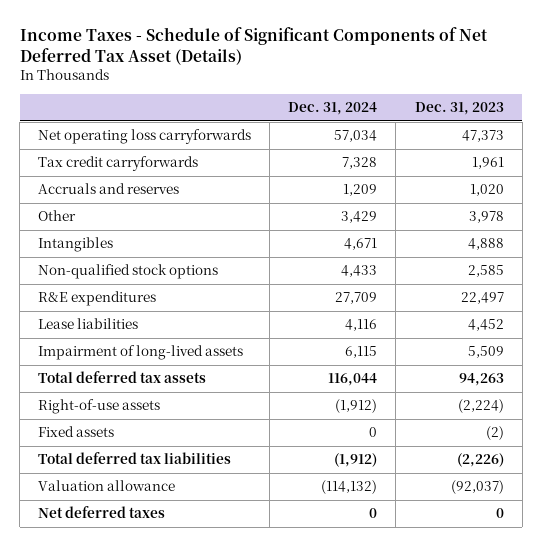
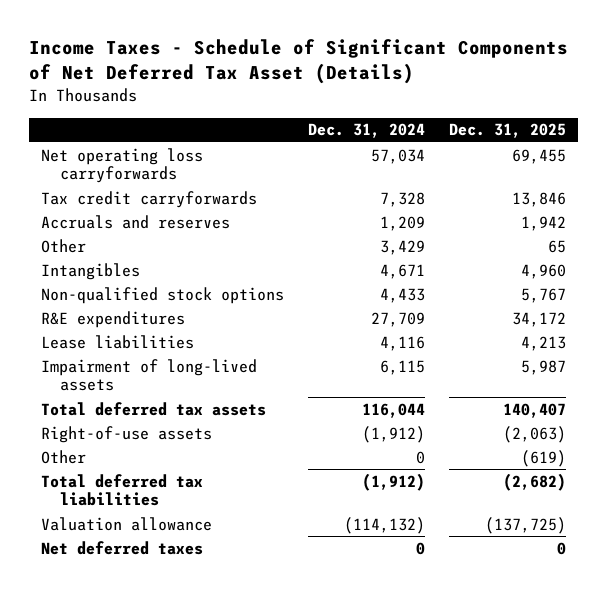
- | Dec. 31, 2024 | Dec. 31, 2023
+ | Dec. 31, 2024 | Dec. 31, 2025
- Fixed assets | 0 | (2)
+ Other | 0 | (619)

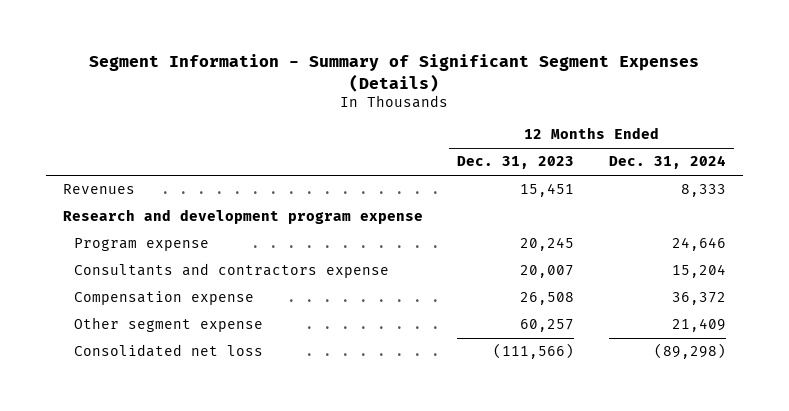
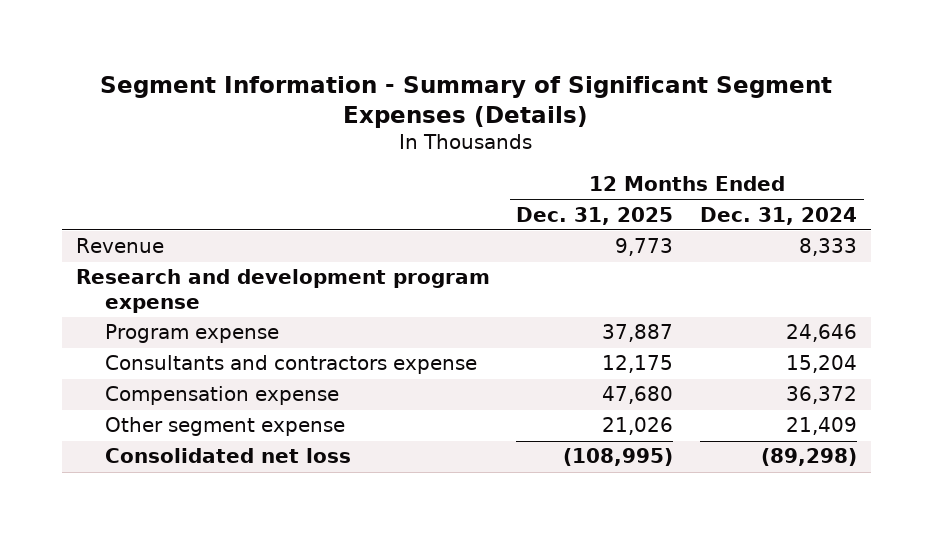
- | 12 Months Ended Dec. 31, 2023 | 12 Months Ended Dec. 31, 2024
+ | 12 Months Ended Dec. 31, 2025 | 12 Months Ended Dec. 31, 2024
- Revenues | 15,451 | 8,333
+ Revenue | 9,773 | 8,333

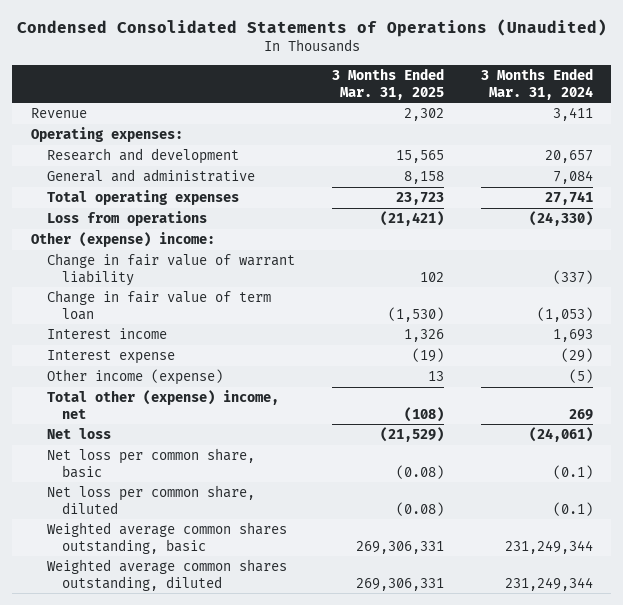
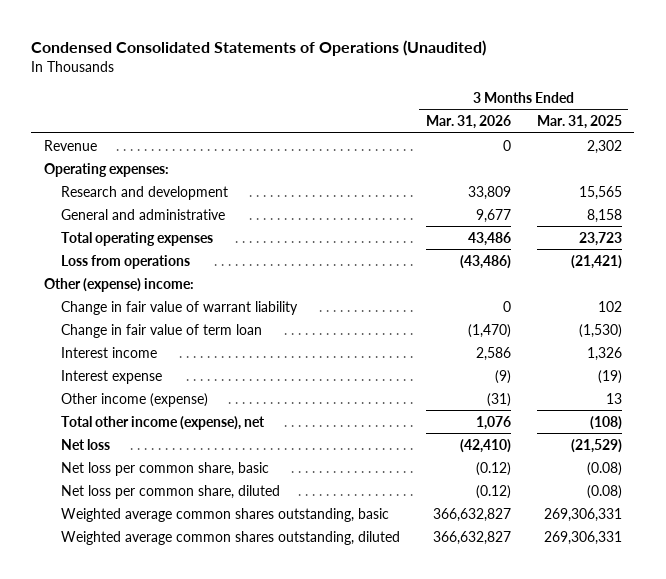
- | 3 Months Ended Mar. 31, 2025 | 3 Months Ended Mar. 31, 2024
+ | 3 Months Ended Mar. 31, 2026 | 3 Months Ended Mar. 31, 2025
- Total other (expense) income, net | (108) | 269
+ Total other income (expense), net | 1,076 | (108)

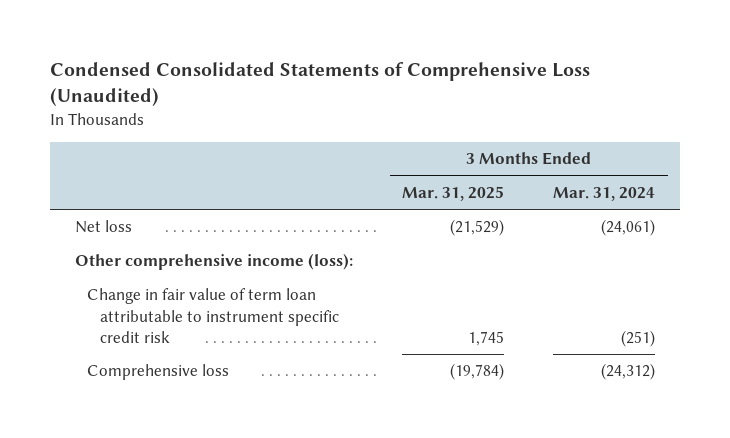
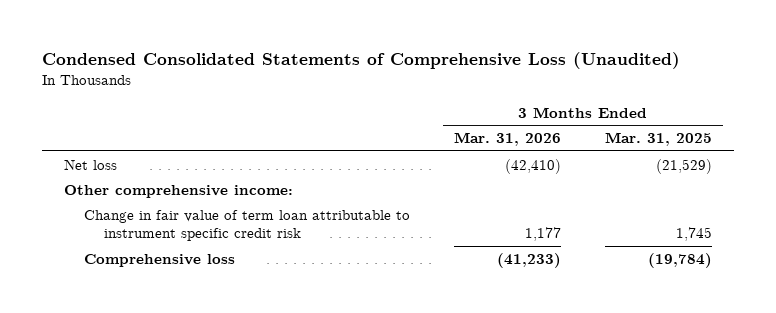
- | 3 Months Ended Mar. 31, 2025 | 3 Months Ended Mar. 31, 2024
+ | 3 Months Ended Mar. 31, 2026 | 3 Months Ended Mar. 31, 2025
- Other comprehensive income (loss):
+ Other comprehensive income:

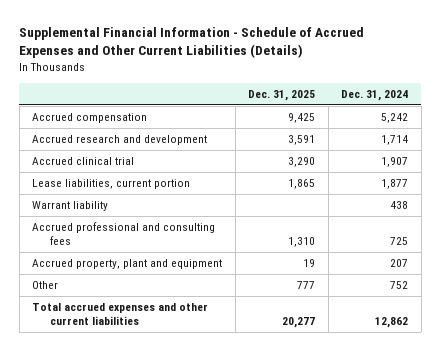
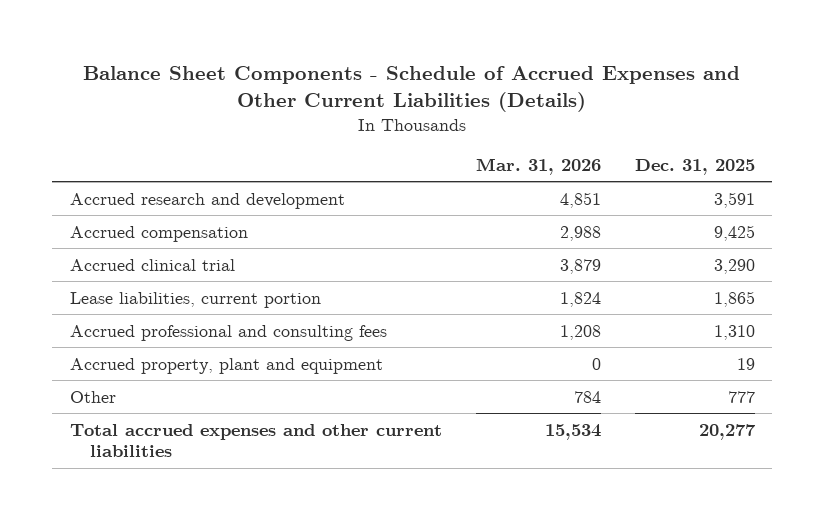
- Supplemental Financial Information - Schedule of Accrued Expenses and Other Current Liabilities (Details)
+ Balance Sheet Components - Schedule of Accrued Expenses and Other Current Liabilities (Details)
- | Dec. 31, 2025 | Dec. 31, 2024
+ | Mar. 31, 2026 | Dec. 31, 2025
moved down: Accrued compensation | 2,988 | 9,425
- Warrant liability | | 438

